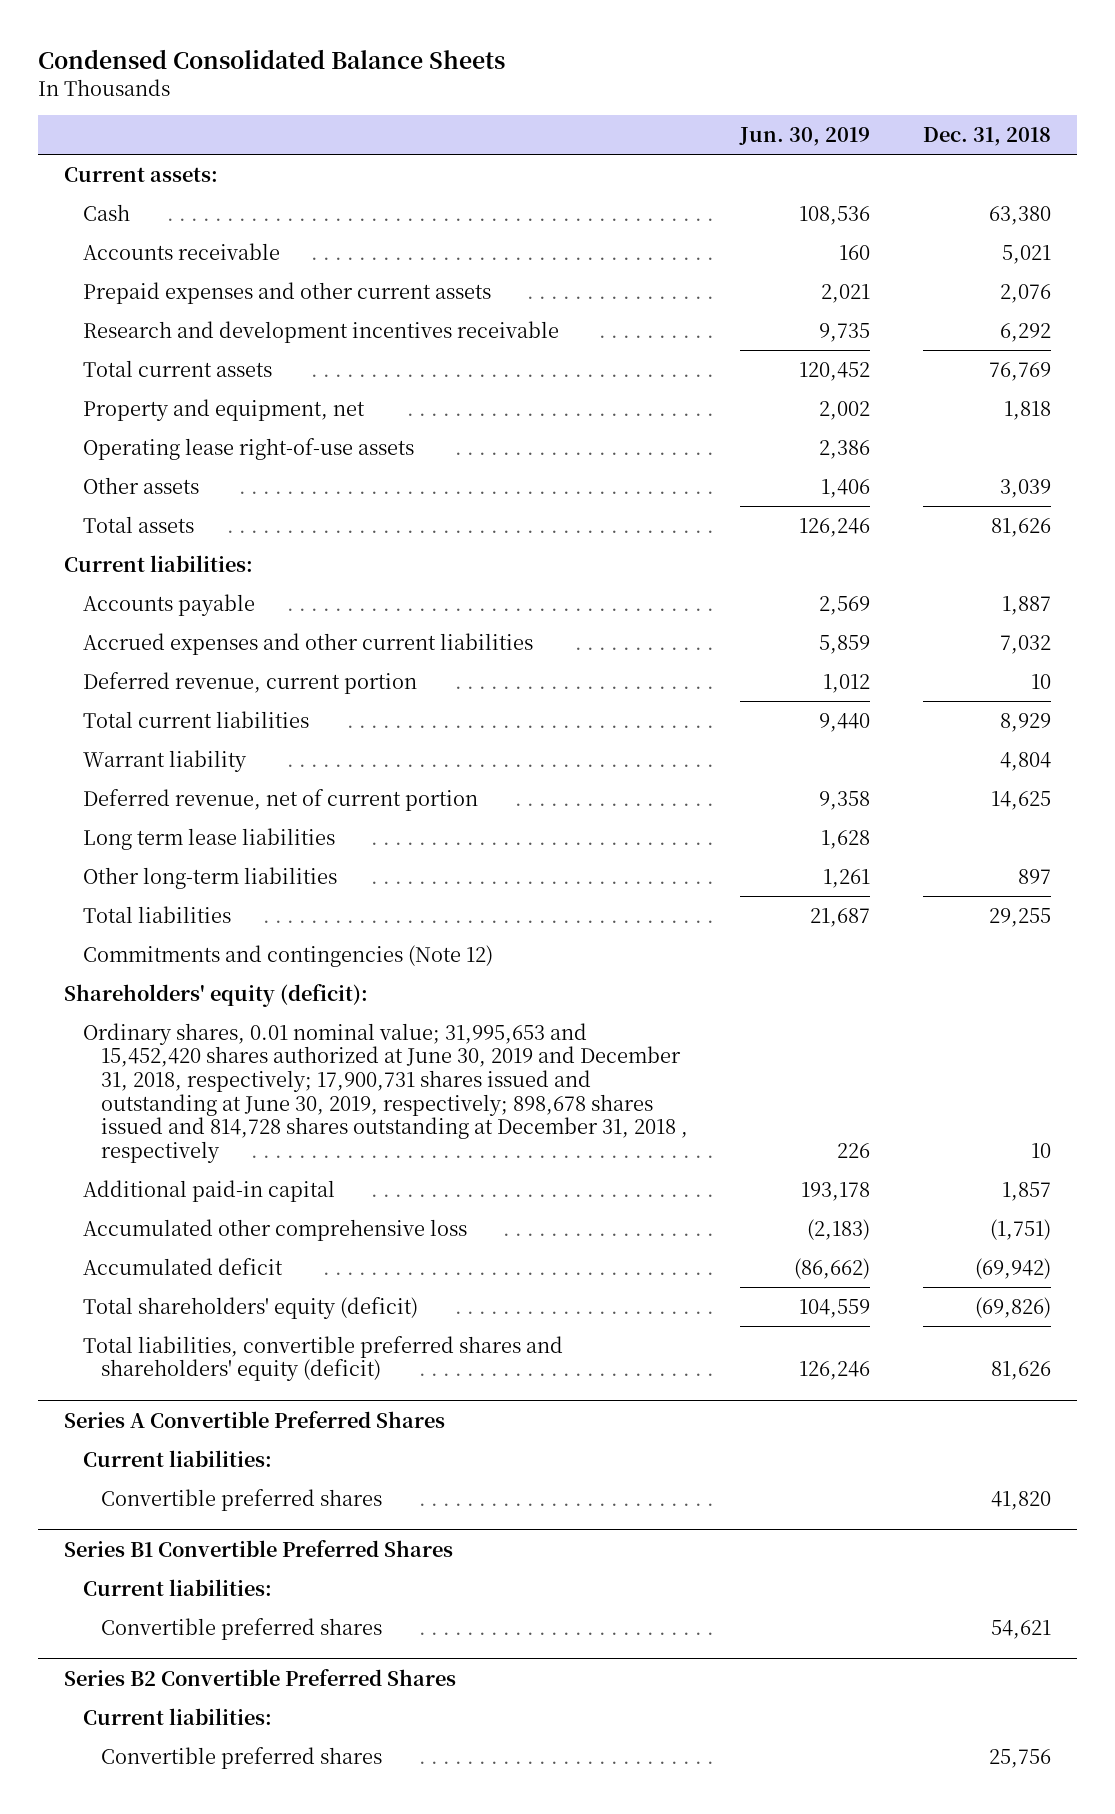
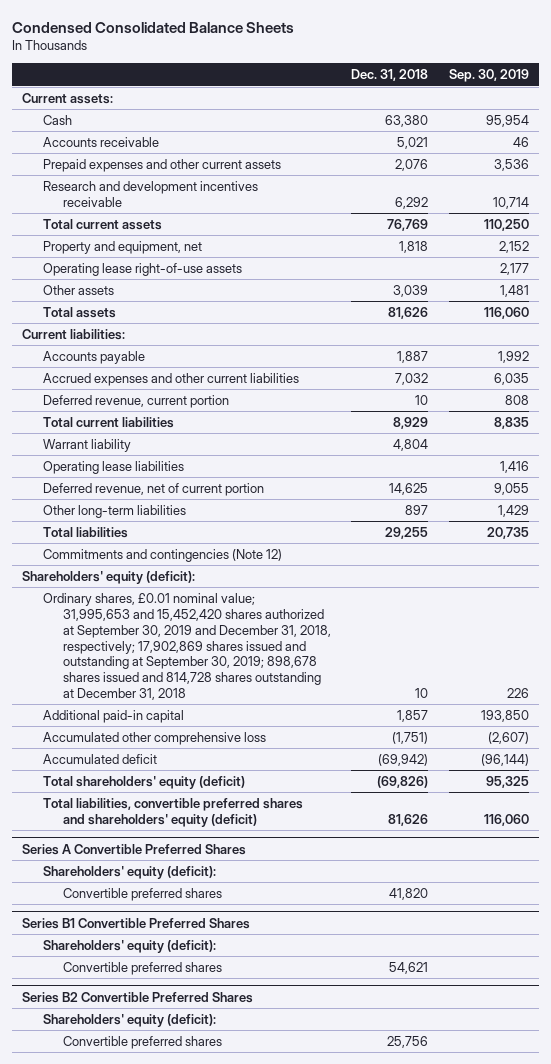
- | Jun. 30, 2019 | Dec. 31, 2018
+ | Dec. 31, 2018 | Sep. 30, 2019
+ Operating lease liabilities | | 1,416
- Long term lease liabilities | 1,628 |
- Ordinary shares, 0.01 nominal value; 31,995,653 and 15,452,420 shares authorized at June 30, 2019 and December 31, 2018, respectively; 17,900,731 shares issued and outstanding at June 30, 2019, respectively; 898,678 shares issued and 814,728 shares outstanding at December 31, 2018 , respectively | 226 | 10
+ Ordinary shares, £0.01 nominal value; 31,995,653 and 15,452,420 shares authorized at September 30, 2019 and December 31, 2018, respectively; 17,902,869 shares issued and outstanding at September 30, 2019; 898,678 shares issued and 814,728 shares outstanding at December 31, 2018 | 10 | 226
@ Series A Convertible Preferred Shares
- Current liabilities:
+ Shareholders' equity (deficit):
@ Series B1 Convertible Preferred Shares
- Current liabilities:
+ Shareholders' equity (deficit):
@ Series B2 Convertible Preferred Shares
- Current liabilities:
+ Shareholders' equity (deficit):

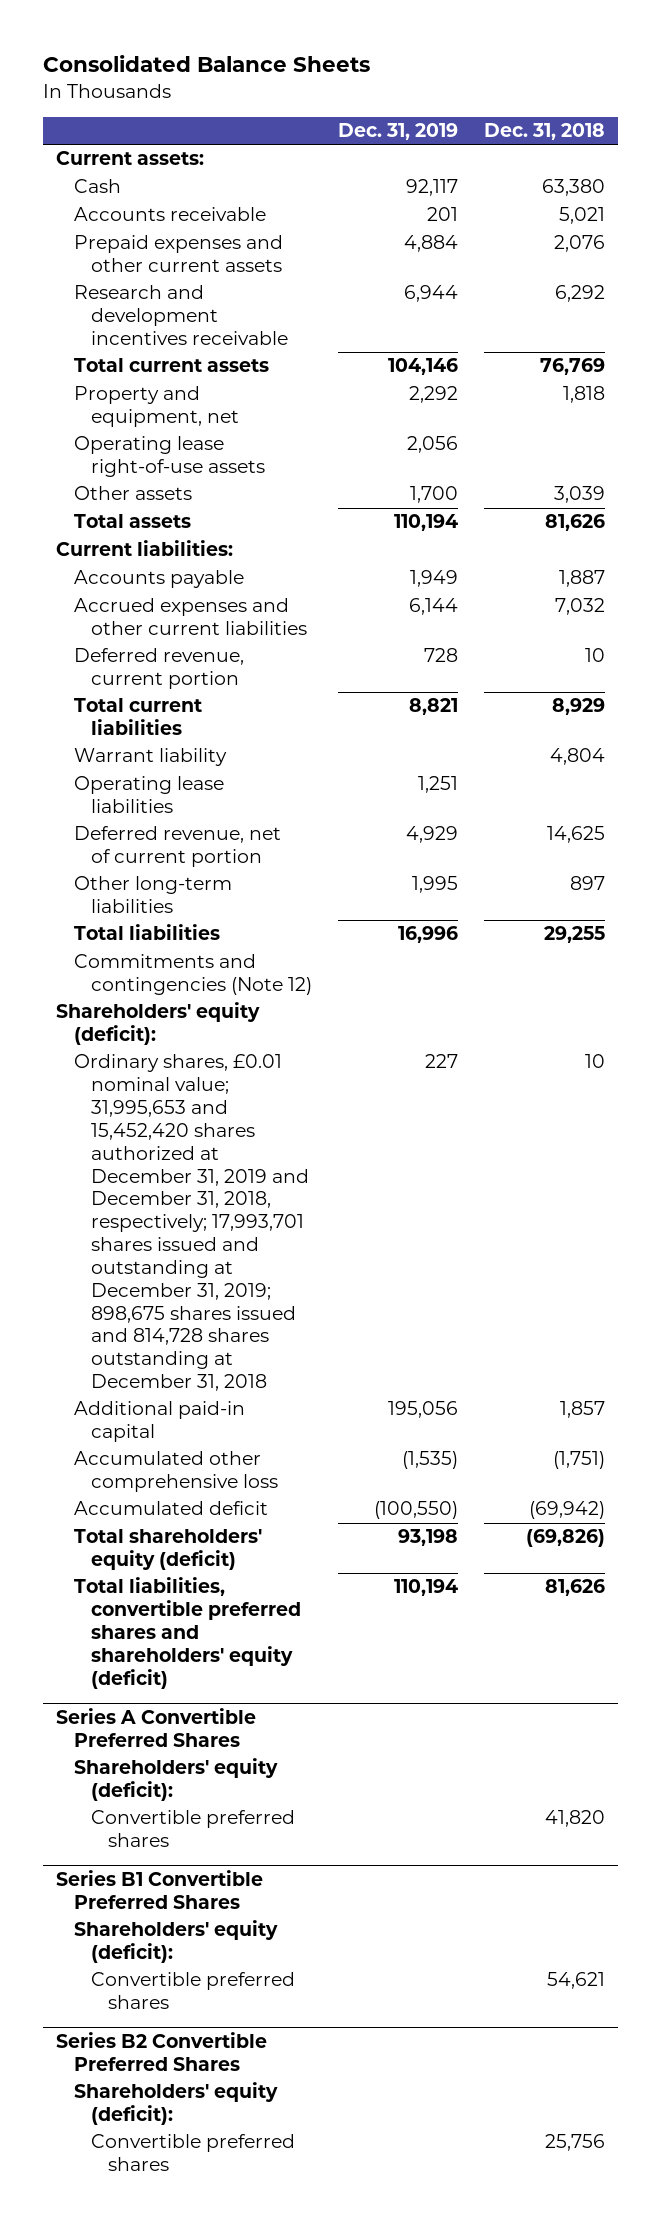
- Condensed Consolidated Balance Sheets
+ Consolidated Balance Sheets
- | Dec. 31, 2018 | Sep. 30, 2019
+ | Dec. 31, 2019 | Dec. 31, 2018
- Ordinary shares, £0.01 nominal value; 31,995,653 and 15,452,420 shares authorized at September 30, 2019 and December 31, 2018, respectively; 17,902,869 shares issued and outstanding at September 30, 2019; 898,678 shares issued and 814,728 shares outstanding at December 31, 2018 | 10 | 226
+ Ordinary shares, £0.01 nominal value; 31,995,653 and 15,452,420 shares authorized at December 31, 2019 and December 31, 2018, respectively; 17,993,701 shares issued and outstanding at December 31, 2019; 898,675 shares issued and 814,728 shares outstanding at December 31, 2018 | 227 | 10

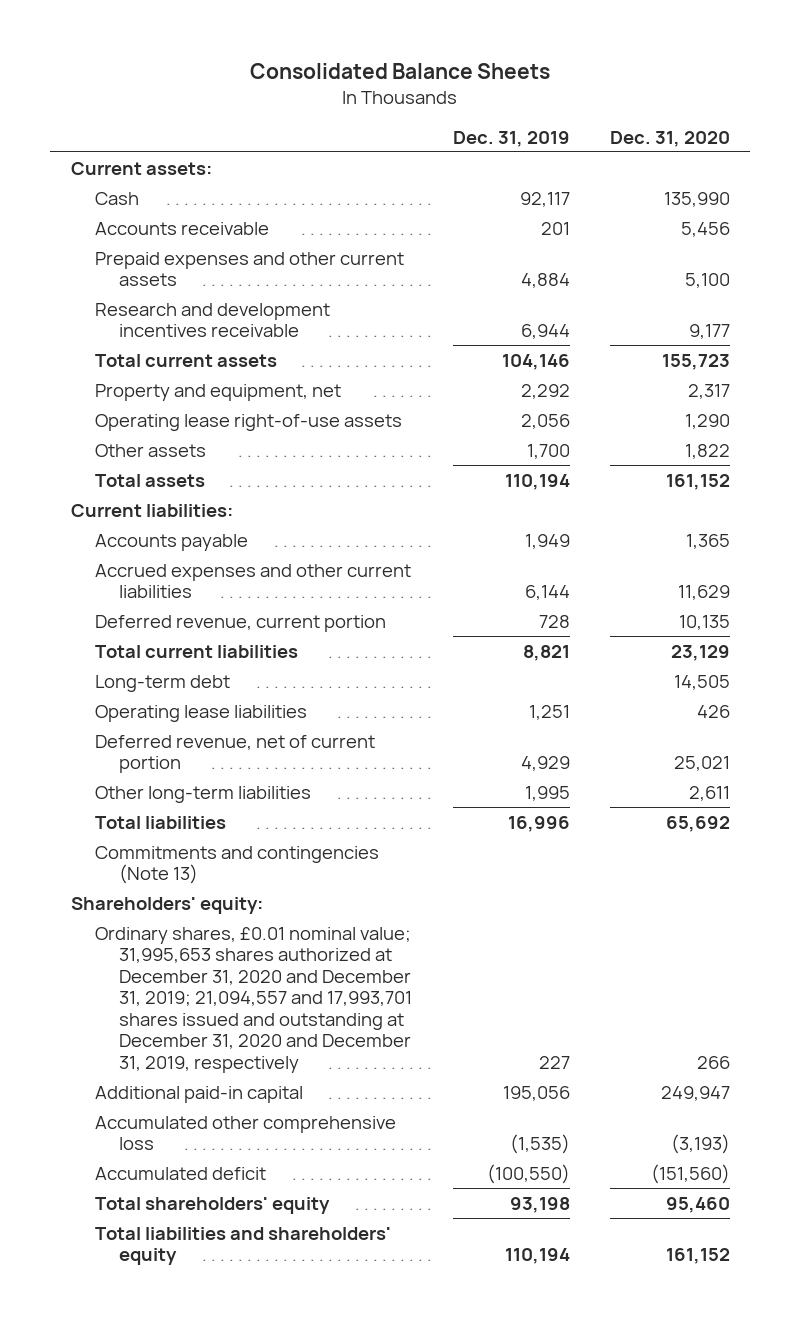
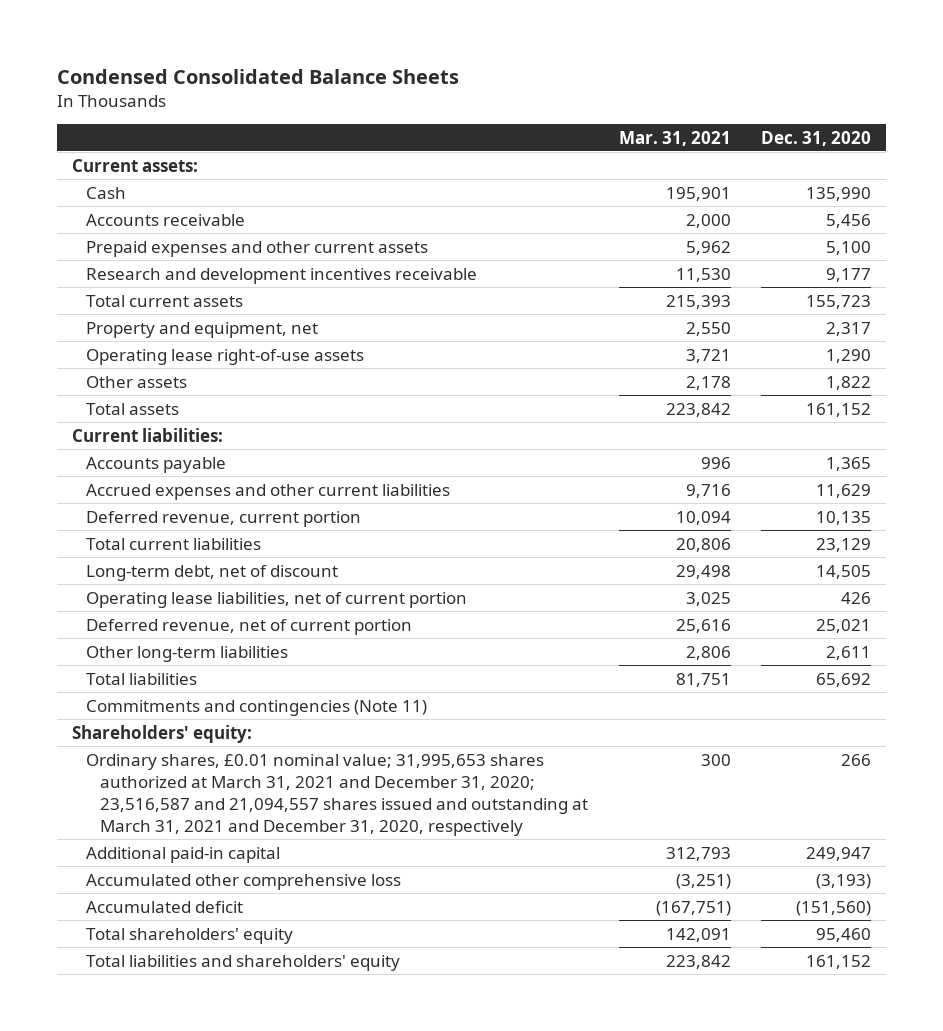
- Consolidated Balance Sheets
+ Condensed Consolidated Balance Sheets
- | Dec. 31, 2019 | Dec. 31, 2020
+ | Mar. 31, 2021 | Dec. 31, 2020
- Long-term debt | | 14,505
- Operating lease liabilities | 1,251 | 426
+ Long-term debt, net of discount | 29,498 | 14,505
+ Operating lease liabilities, net of current portion | 3,025 | 426
- Commitments and contingencies (Note 13)
+ Commitments and contingencies (Note 11)
- Ordinary shares, £0.01 nominal value; 31,995,653 shares authorized at December 31, 2020 and December 31, 2019; 21,094,557 and 17,993,701 shares issued and outstanding at December 31, 2020 and December 31, 2019, respectively | 227 | 266
+ Ordinary shares, £0.01 nominal value; 31,995,653 shares authorized at March 31, 2021 and December 31, 2020; 23,516,587 and 21,094,557 shares issued and outstanding at March 31, 2021 and December 31, 2020, respectively | 300 | 266

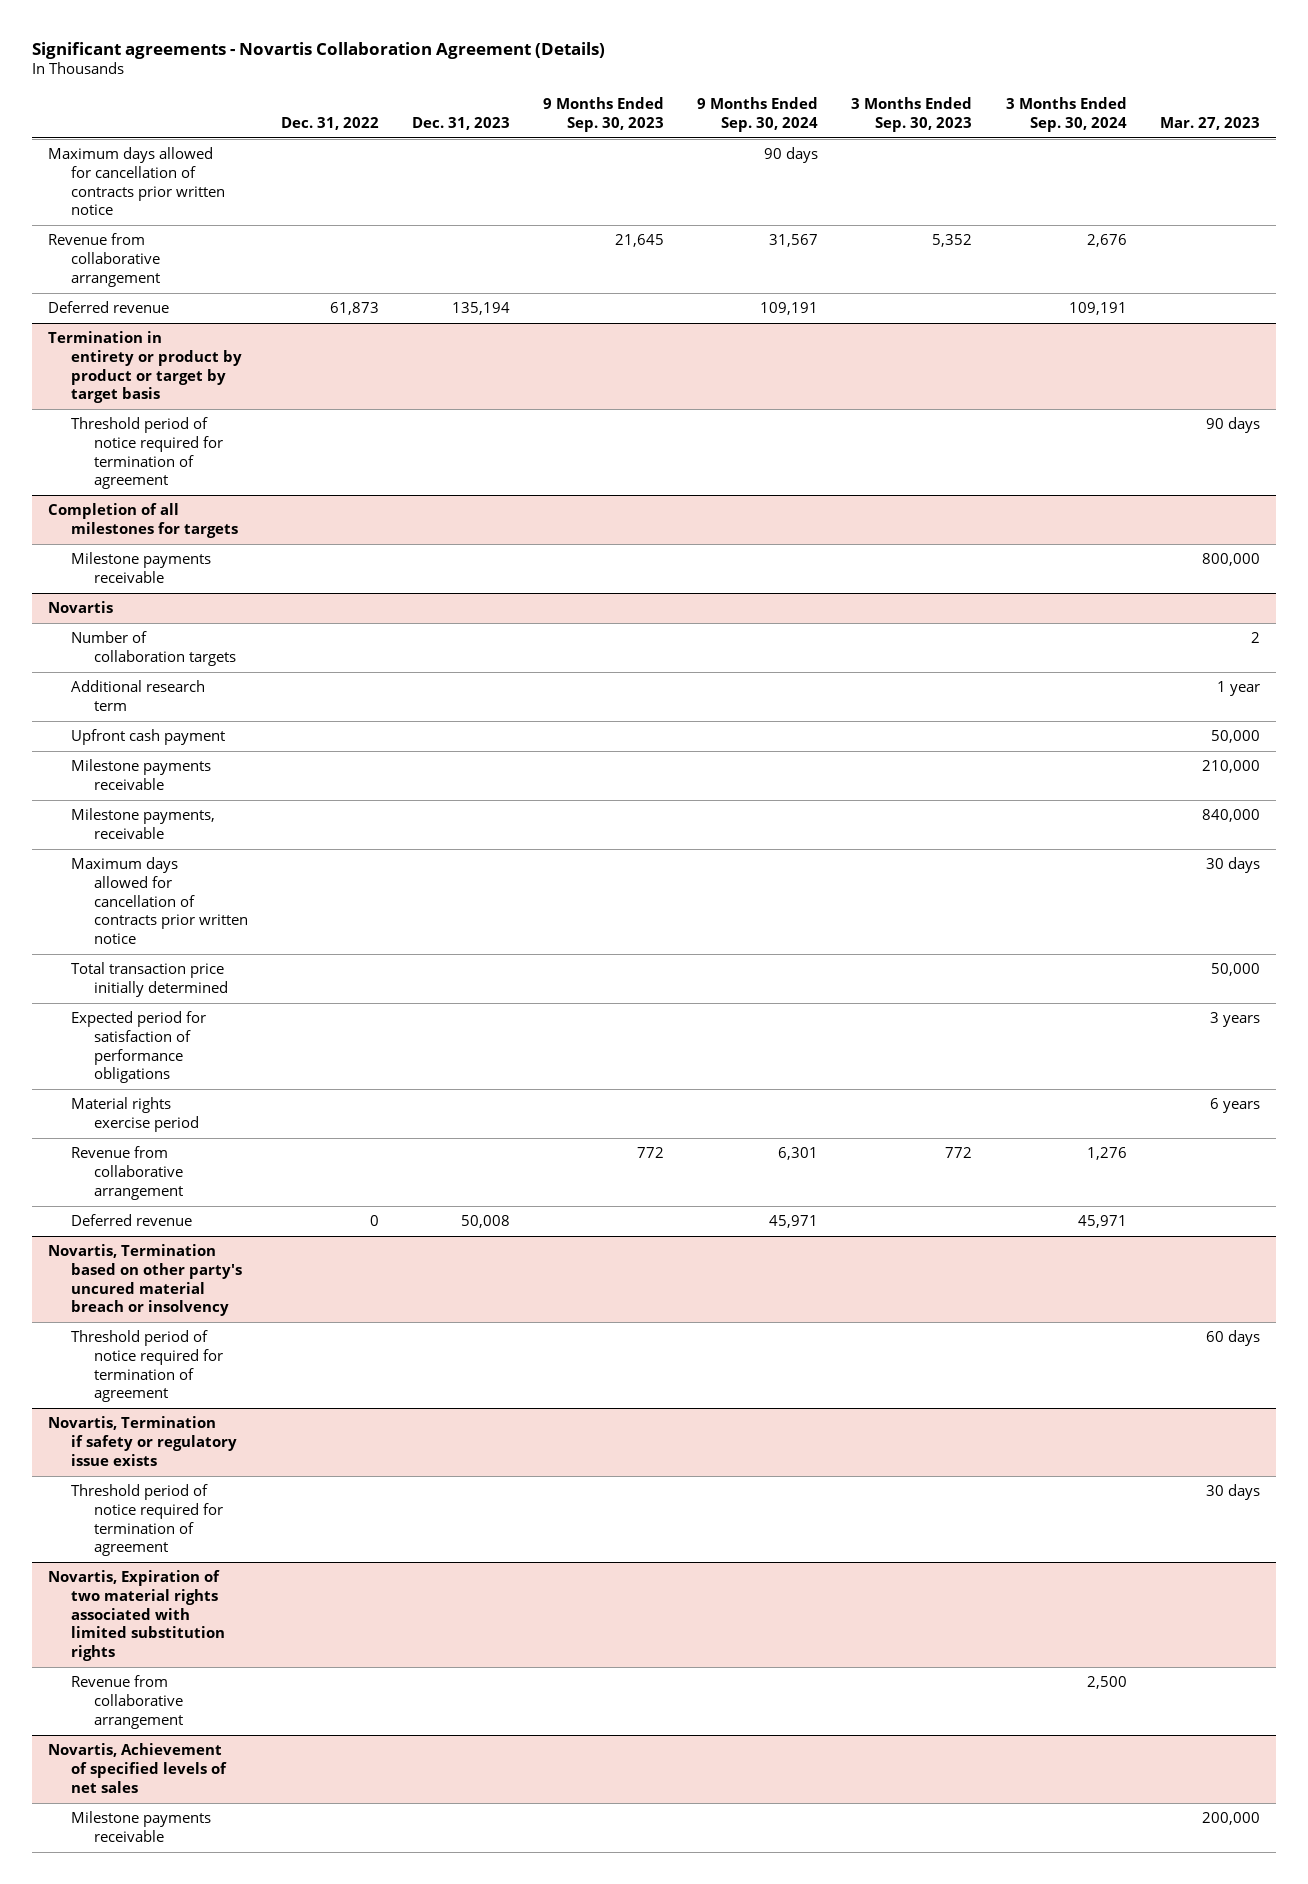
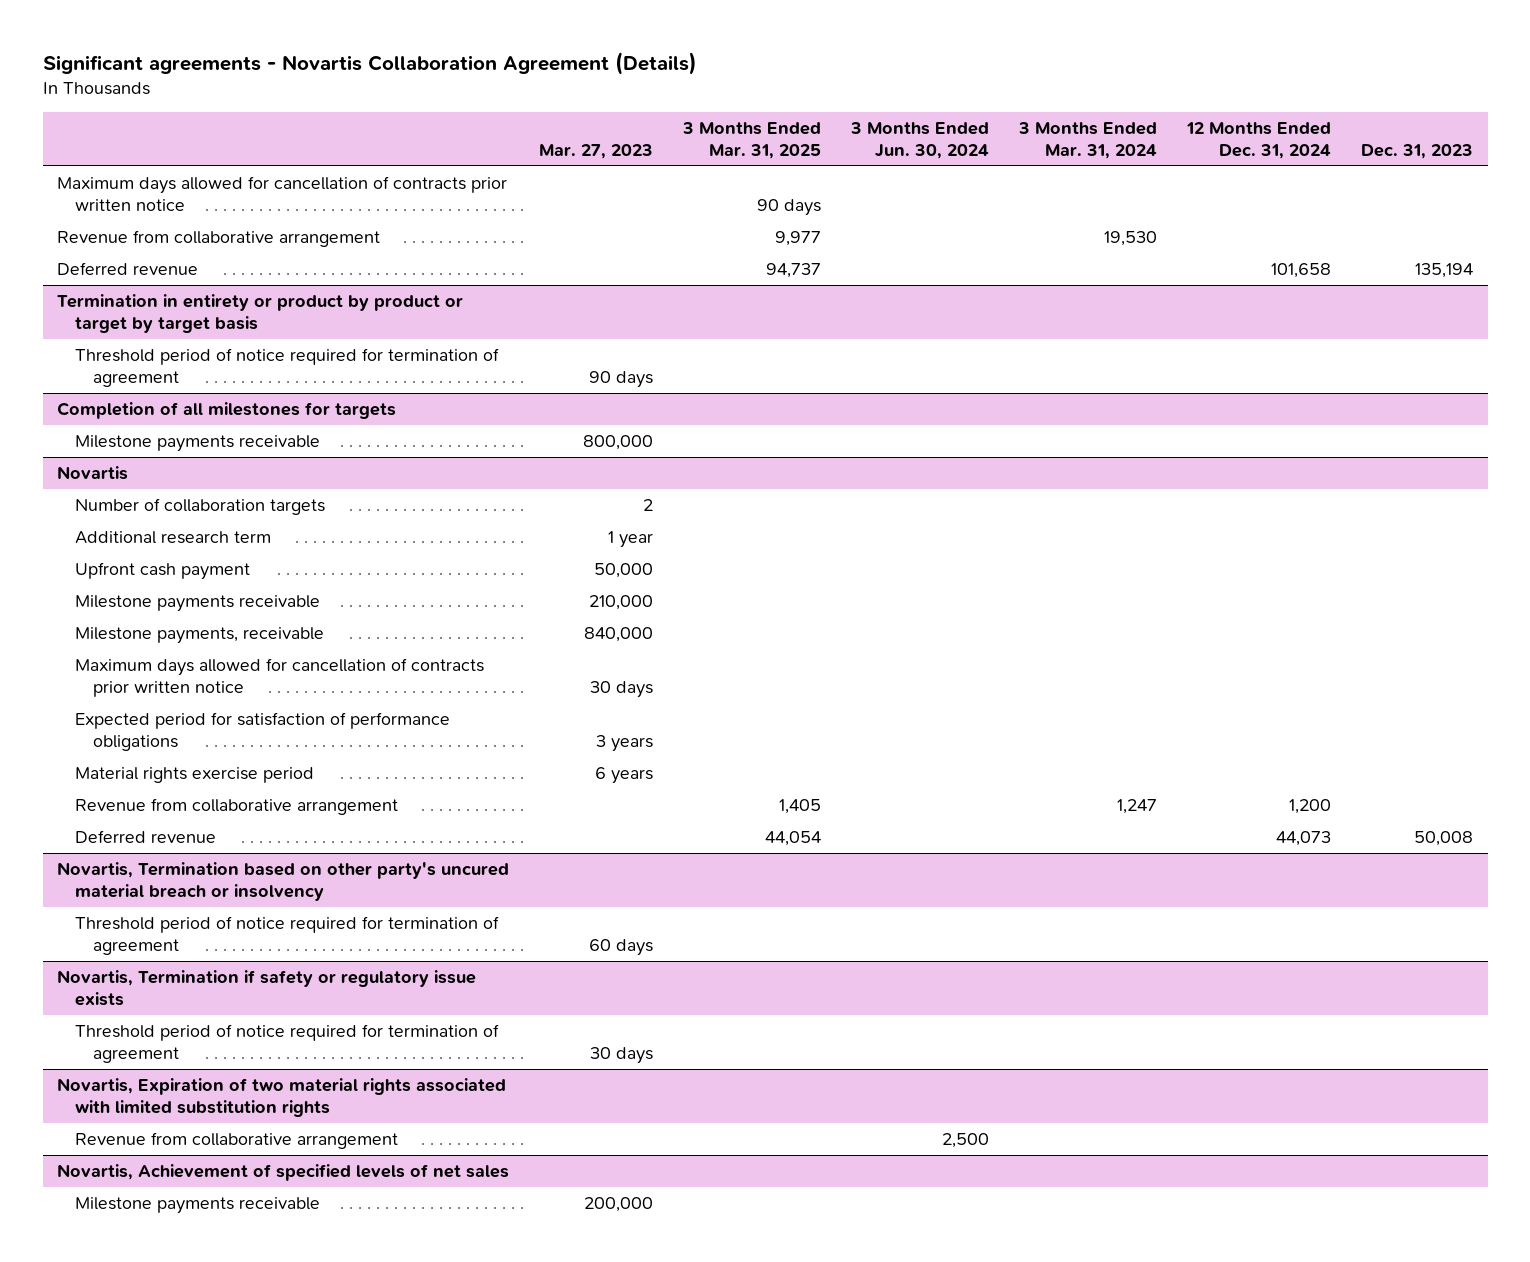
- | Dec. 31, 2022 | Dec. 31, 2023 | 9 Months Ended Sep. 30, 2023 | 9 Months Ended Sep. 30, 2024 | 3 Months Ended Sep. 30, 2023 | 3 Months Ended Sep. 30, 2024 | Mar. 27, 2023
+ | Mar. 27, 2023 | 3 Months Ended Mar. 31, 2025 | 3 Months Ended Jun. 30, 2024 | 3 Months Ended Mar. 31, 2024 | 12 Months Ended Dec. 31, 2024 | Dec. 31, 2023
@ Novartis
- Total transaction price initially determined | | | | | | | 50,000

